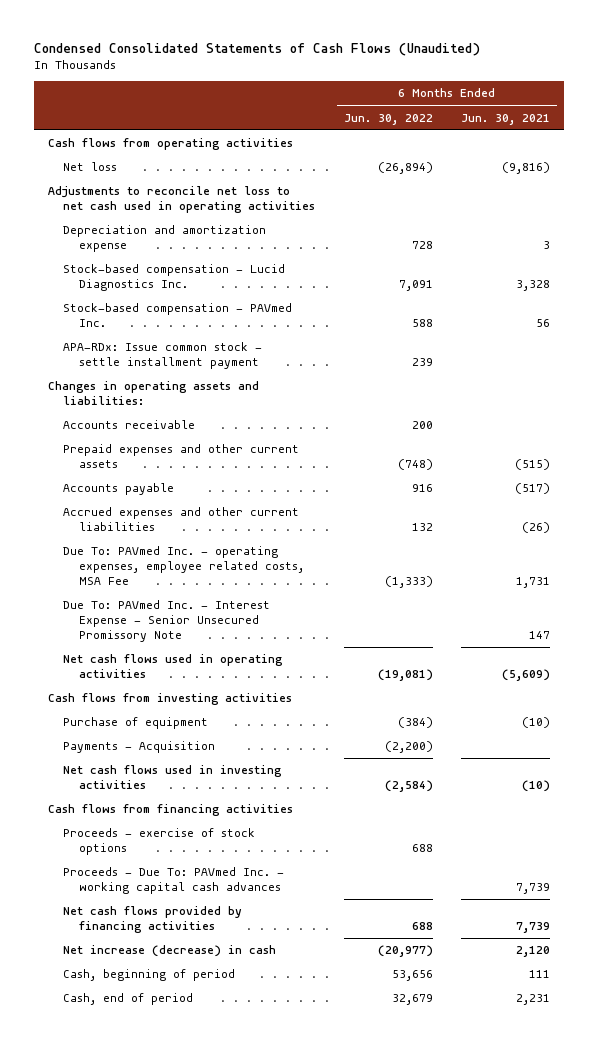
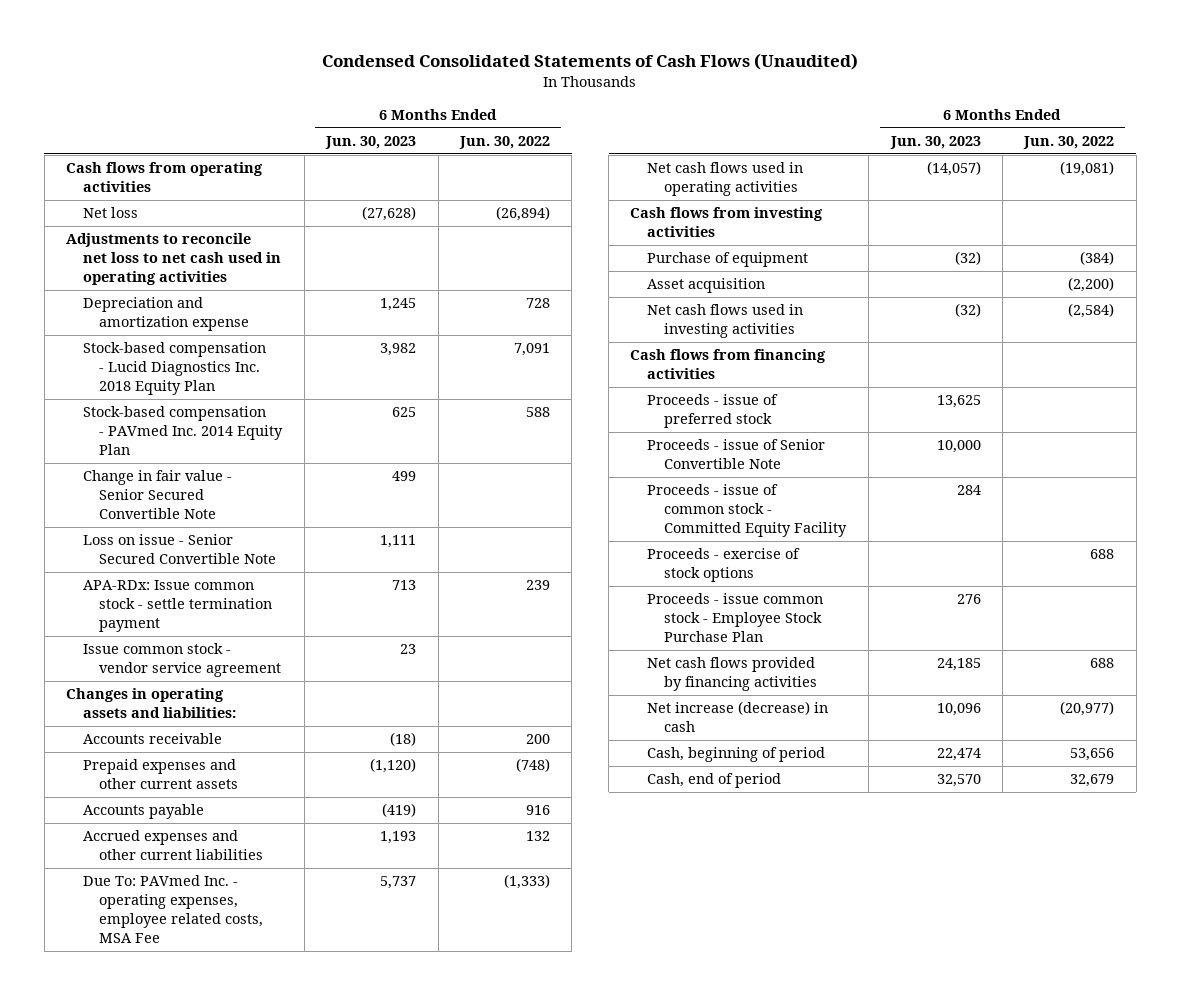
- | 6 Months Ended Jun. 30, 2022 | 6 Months Ended Jun. 30, 2021
+ | 6 Months Ended Jun. 30, 2023 | 6 Months Ended Jun. 30, 2022
- Stock-based compensation - Lucid Diagnostics Inc. | 7,091 | 3,328
- Stock-based compensation - PAVmed Inc. | 588 | 56
- APA-RDx: Issue common stock - settle installment payment | 239 |
+ Stock-based compensation - Lucid Diagnostics Inc. 2018 Equity Plan | 3,982 | 7,091
+ Stock-based compensation - PAVmed Inc. 2014 Equity Plan | 625 | 588
+ Change in fair value - Senior Secured Convertible Note | 499 |
+ Loss on issue - Senior Secured Convertible Note | 1,111 |
+ APA-RDx: Issue common stock - settle termination payment | 713 | 239
+ Issue common stock - vendor service agreement | 23 |
- Due To: PAVmed Inc. - Interest Expense - Senior Unsecured Promissory Note | | 147
- Payments - Acquisition | (2,200) |
+ Asset acquisition | | (2,200)
+ Proceeds - issue of preferred stock | 13,625 |
+ Proceeds - issue of Senior Convertible Note | 10,000 |
+ Proceeds - issue of common stock - Committed Equity Facility | 284 |
- Proceeds - Due To: PAVmed Inc. - working capital cash advances | | 7,739
+ Proceeds - issue common stock - Employee Stock Purchase Plan | 276 |

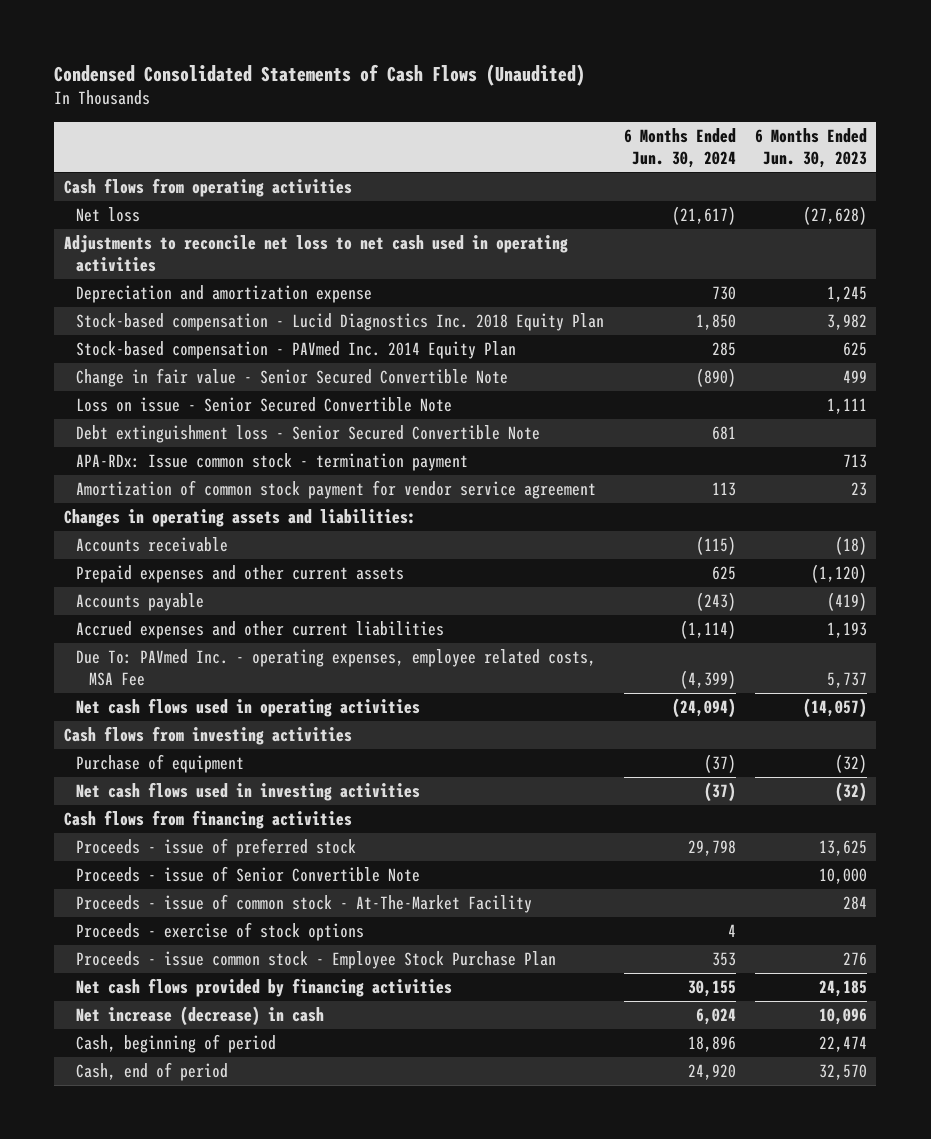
- | 6 Months Ended Jun. 30, 2023 | 6 Months Ended Jun. 30, 2022
+ | 6 Months Ended Jun. 30, 2024 | 6 Months Ended Jun. 30, 2023
- APA-RDx: Issue common stock - settle termination payment | 713 | 239
- Issue common stock - vendor service agreement | 23 |
+ Debt extinguishment loss - Senior Secured Convertible Note | 681 |
+ APA-RDx: Issue common stock - termination payment | | 713
+ Amortization of common stock payment for vendor service agreement | 113 | 23
- Asset acquisition | | (2,200)
- Proceeds - issue of common stock - Committed Equity Facility | 284 |
+ Proceeds - issue of common stock - At-The-Market Facility | | 284

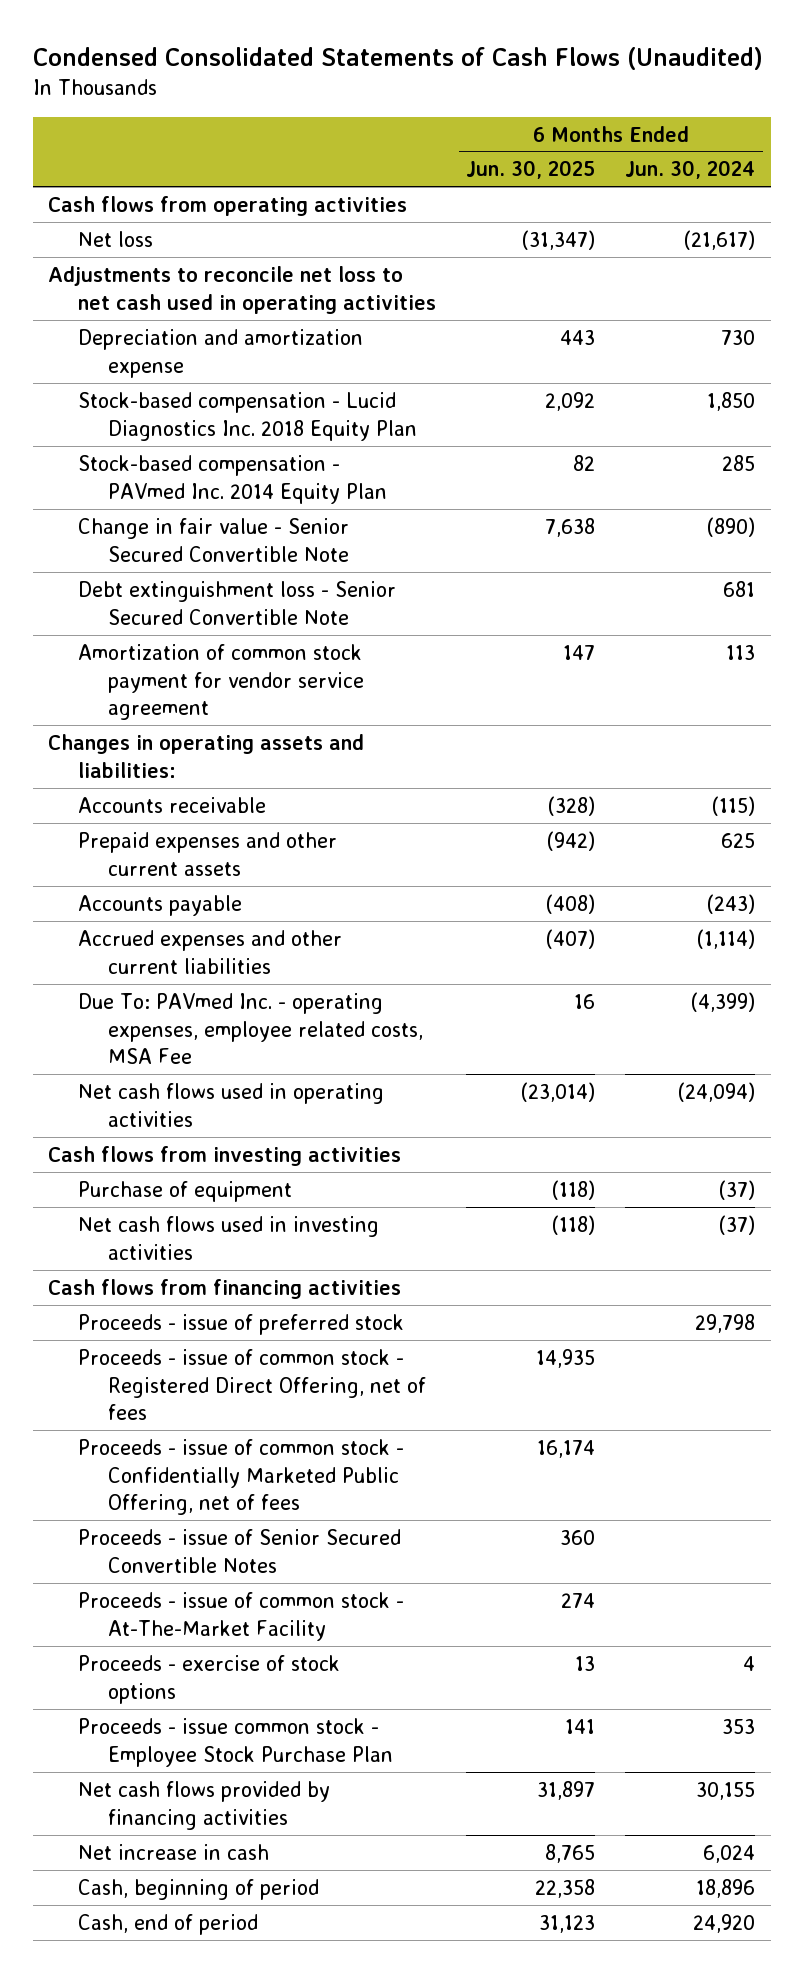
- | 6 Months Ended Jun. 30, 2024 | 6 Months Ended Jun. 30, 2023
+ | 6 Months Ended Jun. 30, 2025 | 6 Months Ended Jun. 30, 2024
- Loss on issue - Senior Secured Convertible Note | | 1,111
- APA-RDx: Issue common stock - termination payment | | 713
- Proceeds - issue of Senior Convertible Note | | 10,000
+ Proceeds - issue of common stock - Registered Direct Offering, net of fees | 14,935 |
+ Proceeds - issue of common stock - Confidentially Marketed Public Offering, net of fees | 16,174 |
+ Proceeds - issue of Senior Secured Convertible Notes | 360 |
- Net increase (decrease) in cash | 6,024 | 10,096
+ Net increase in cash | 8,765 | 6,024

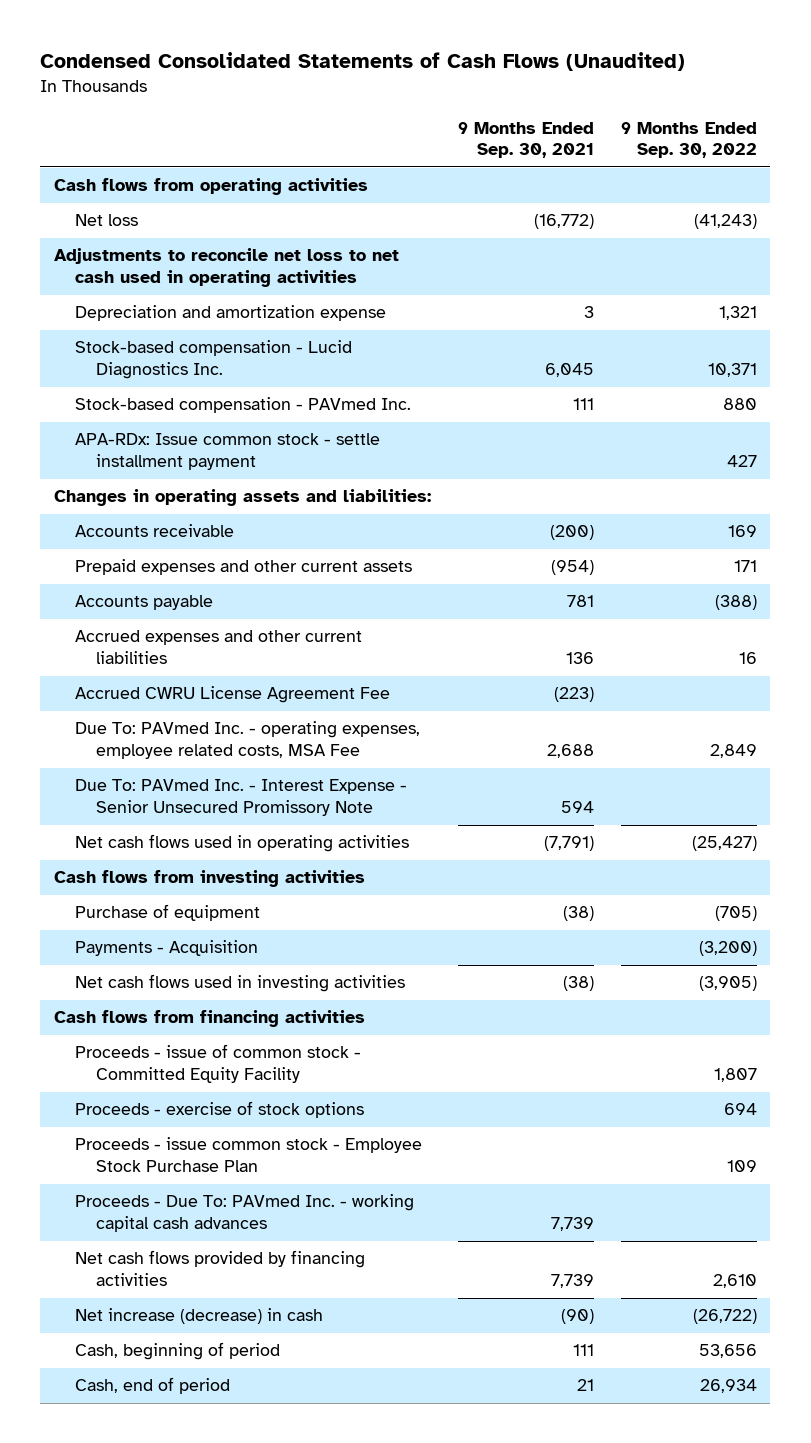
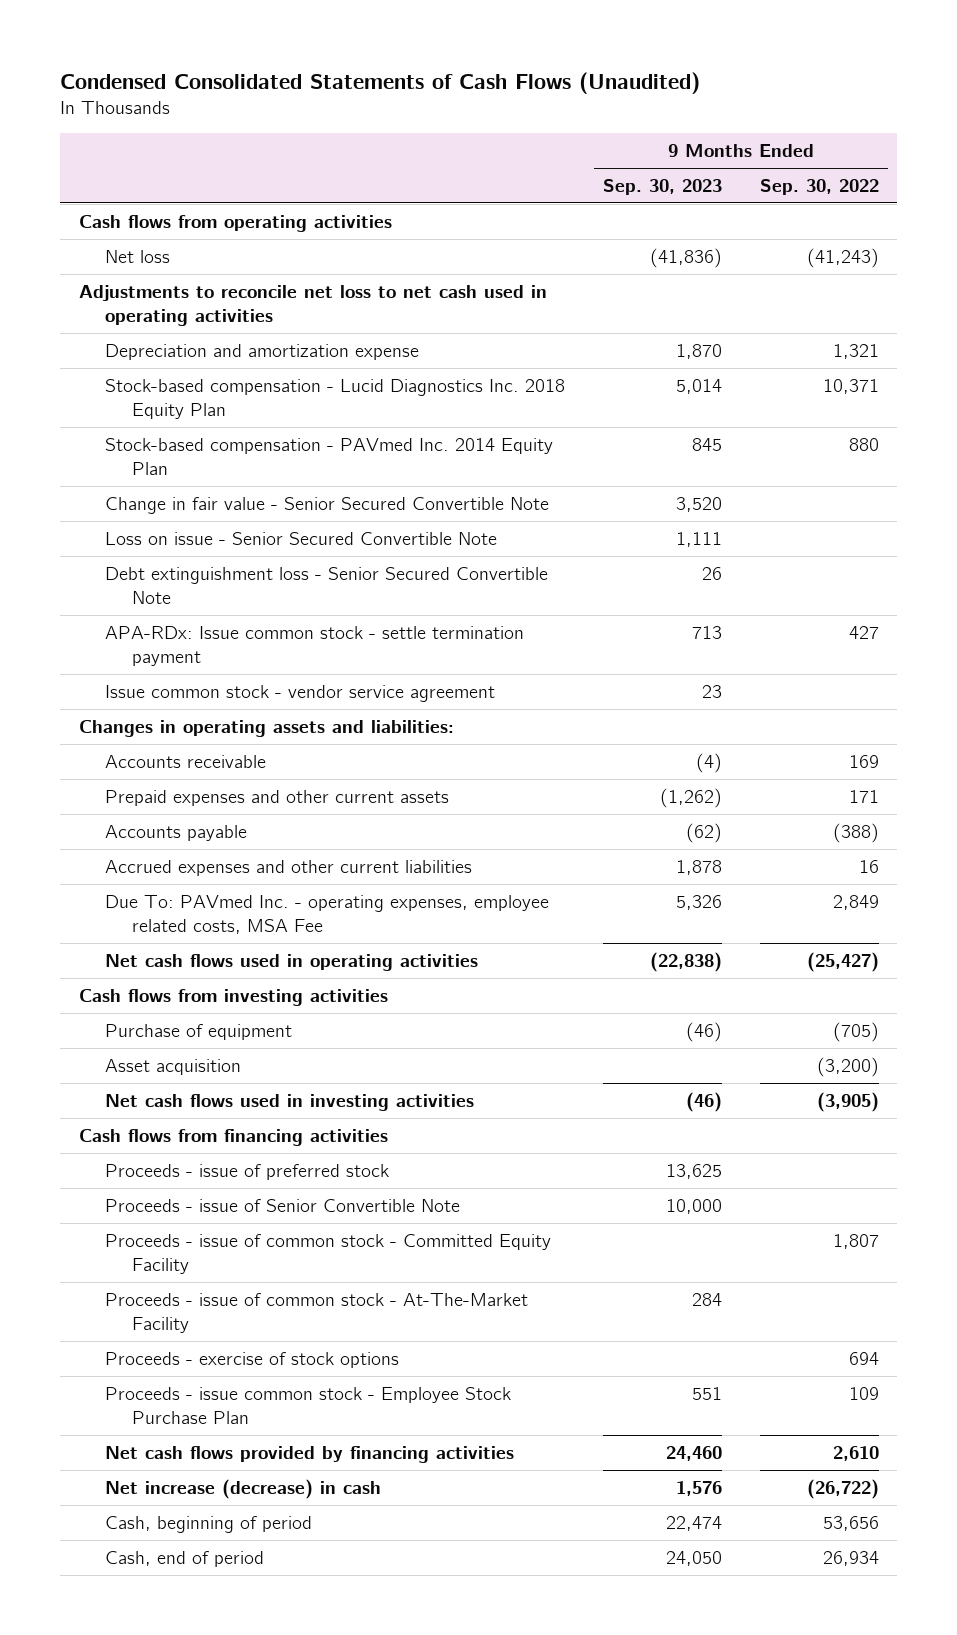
- | 9 Months Ended Sep. 30, 2021 | 9 Months Ended Sep. 30, 2022
+ | 9 Months Ended Sep. 30, 2023 | 9 Months Ended Sep. 30, 2022
- Stock-based compensation - Lucid Diagnostics Inc. | 6,045 | 10,371
- Stock-based compensation - PAVmed Inc. | 111 | 880
- APA-RDx: Issue common stock - settle installment payment | | 427
+ Stock-based compensation - Lucid Diagnostics Inc. 2018 Equity Plan | 5,014 | 10,371
+ Stock-based compensation - PAVmed Inc. 2014 Equity Plan | 845 | 880
+ Change in fair value - Senior Secured Convertible Note | 3,520 |
+ Loss on issue - Senior Secured Convertible Note | 1,111 |
+ Debt extinguishment loss - Senior Secured Convertible Note | 26 |
+ APA-RDx: Issue common stock - settle termination payment | 713 | 427
+ Issue common stock - vendor service agreement | 23 |
- Accrued CWRU License Agreement Fee | (223) |
- Due To: PAVmed Inc. - Interest Expense - Senior Unsecured Promissory Note | 594 |
- Payments - Acquisition | | (3,200)
+ Asset acquisition | | (3,200)
+ Proceeds - issue of preferred stock | 13,625 |
+ Proceeds - issue of Senior Convertible Note | 10,000 |
+ Proceeds - issue of common stock - At-The-Market Facility | 284 |
- Proceeds - Due To: PAVmed Inc. - working capital cash advances | 7,739 |

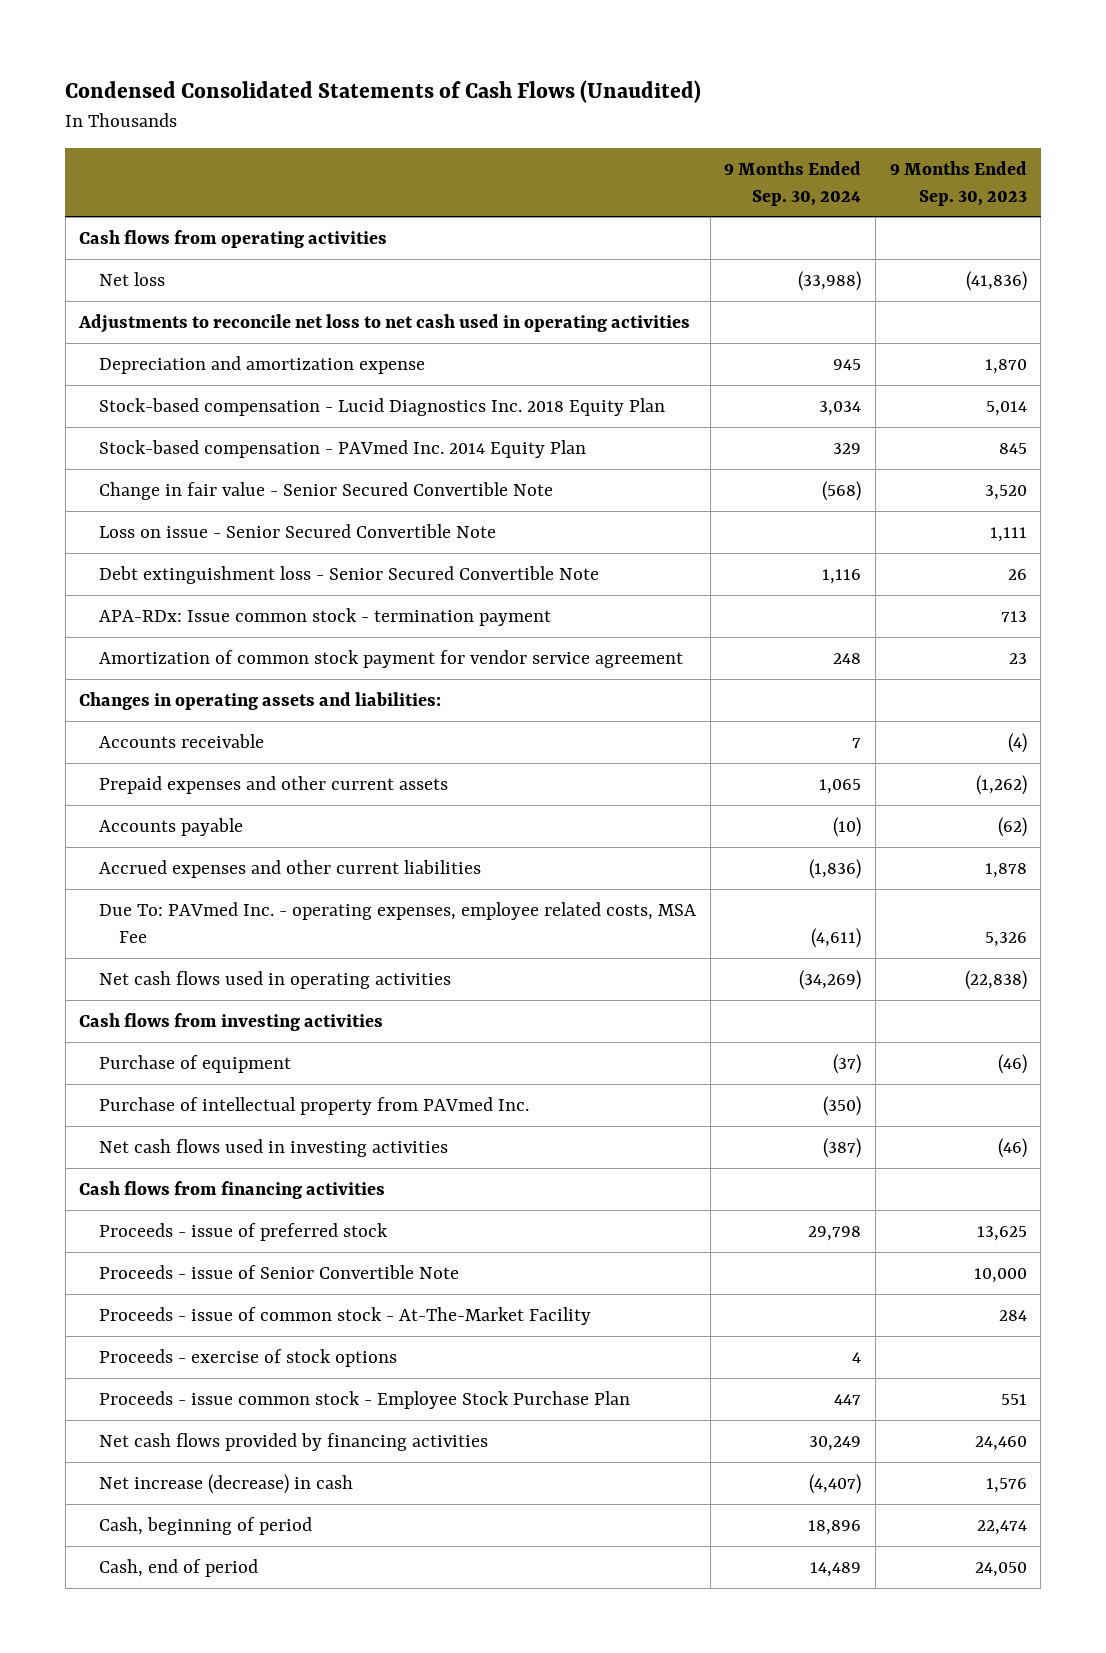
- | 9 Months Ended Sep. 30, 2023 | 9 Months Ended Sep. 30, 2022
+ | 9 Months Ended Sep. 30, 2024 | 9 Months Ended Sep. 30, 2023
- APA-RDx: Issue common stock - settle termination payment | 713 | 427
- Issue common stock - vendor service agreement | 23 |
+ APA-RDx: Issue common stock - termination payment | | 713
+ Amortization of common stock payment for vendor service agreement | 248 | 23
- Asset acquisition | | (3,200)
+ Purchase of intellectual property from PAVmed Inc. | (350) |
- Proceeds - issue of common stock - Committed Equity Facility | | 1,807

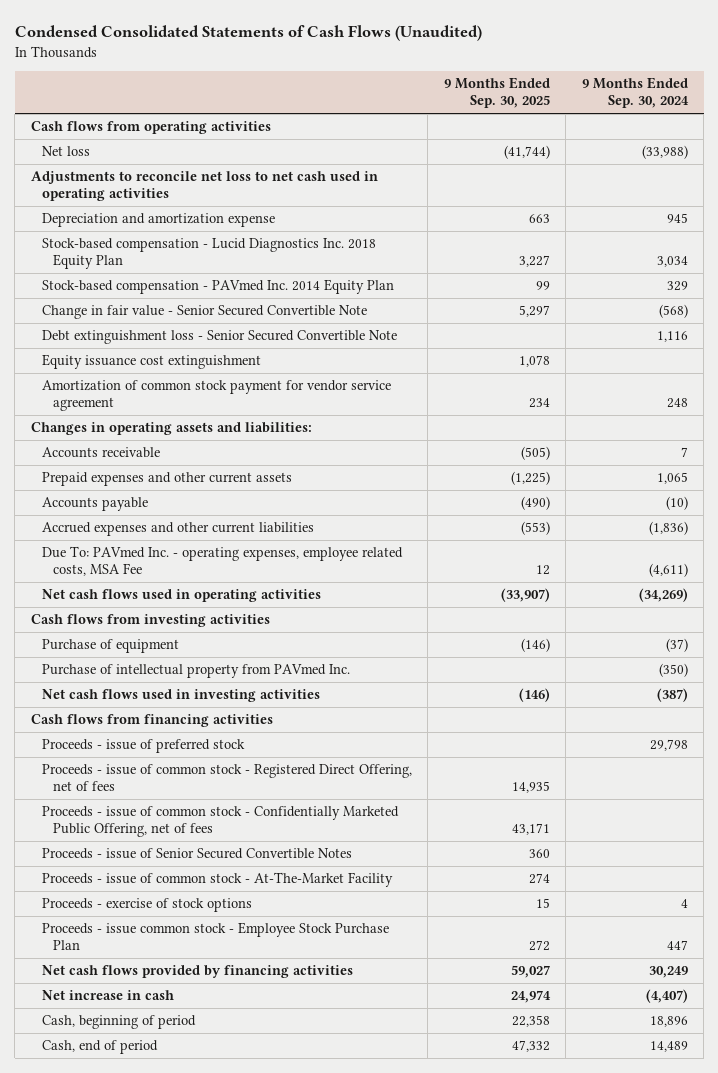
- | 9 Months Ended Sep. 30, 2024 | 9 Months Ended Sep. 30, 2023
+ | 9 Months Ended Sep. 30, 2025 | 9 Months Ended Sep. 30, 2024
- Loss on issue - Senior Secured Convertible Note | | 1,111
- APA-RDx: Issue common stock - termination payment | | 713
+ Equity issuance cost extinguishment | 1,078 |
- Proceeds - issue of Senior Convertible Note | | 10,000
+ Proceeds - issue of common stock - Registered Direct Offering, net of fees | 14,935 |
+ Proceeds - issue of common stock - Confidentially Marketed Public Offering, net of fees | 43,171 |
+ Proceeds - issue of Senior Secured Convertible Notes | 360 |
- Net increase (decrease) in cash | (4,407) | 1,576
+ Net increase in cash | 24,974 | (4,407)

